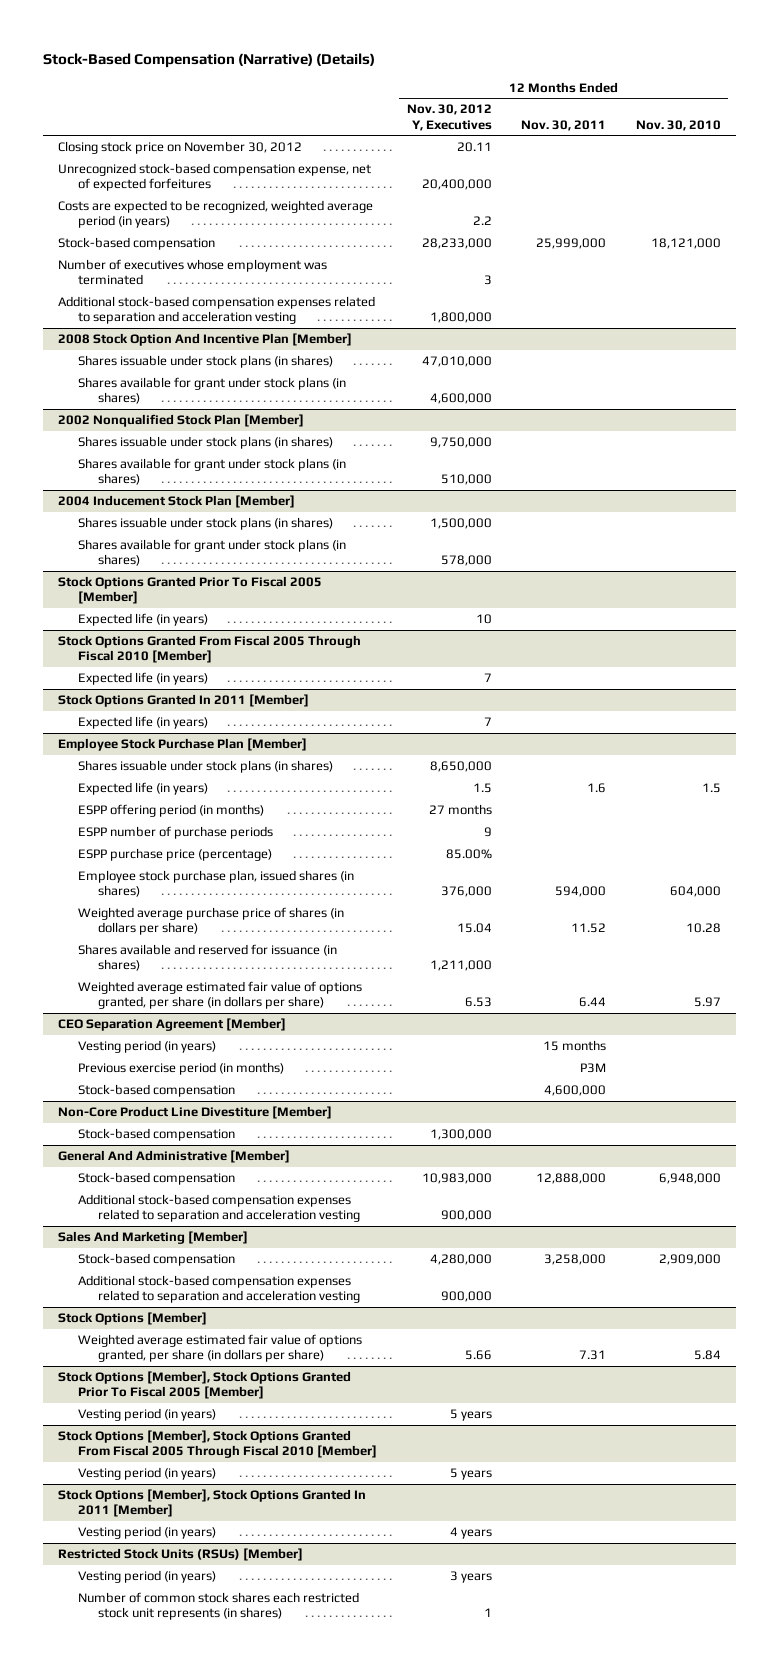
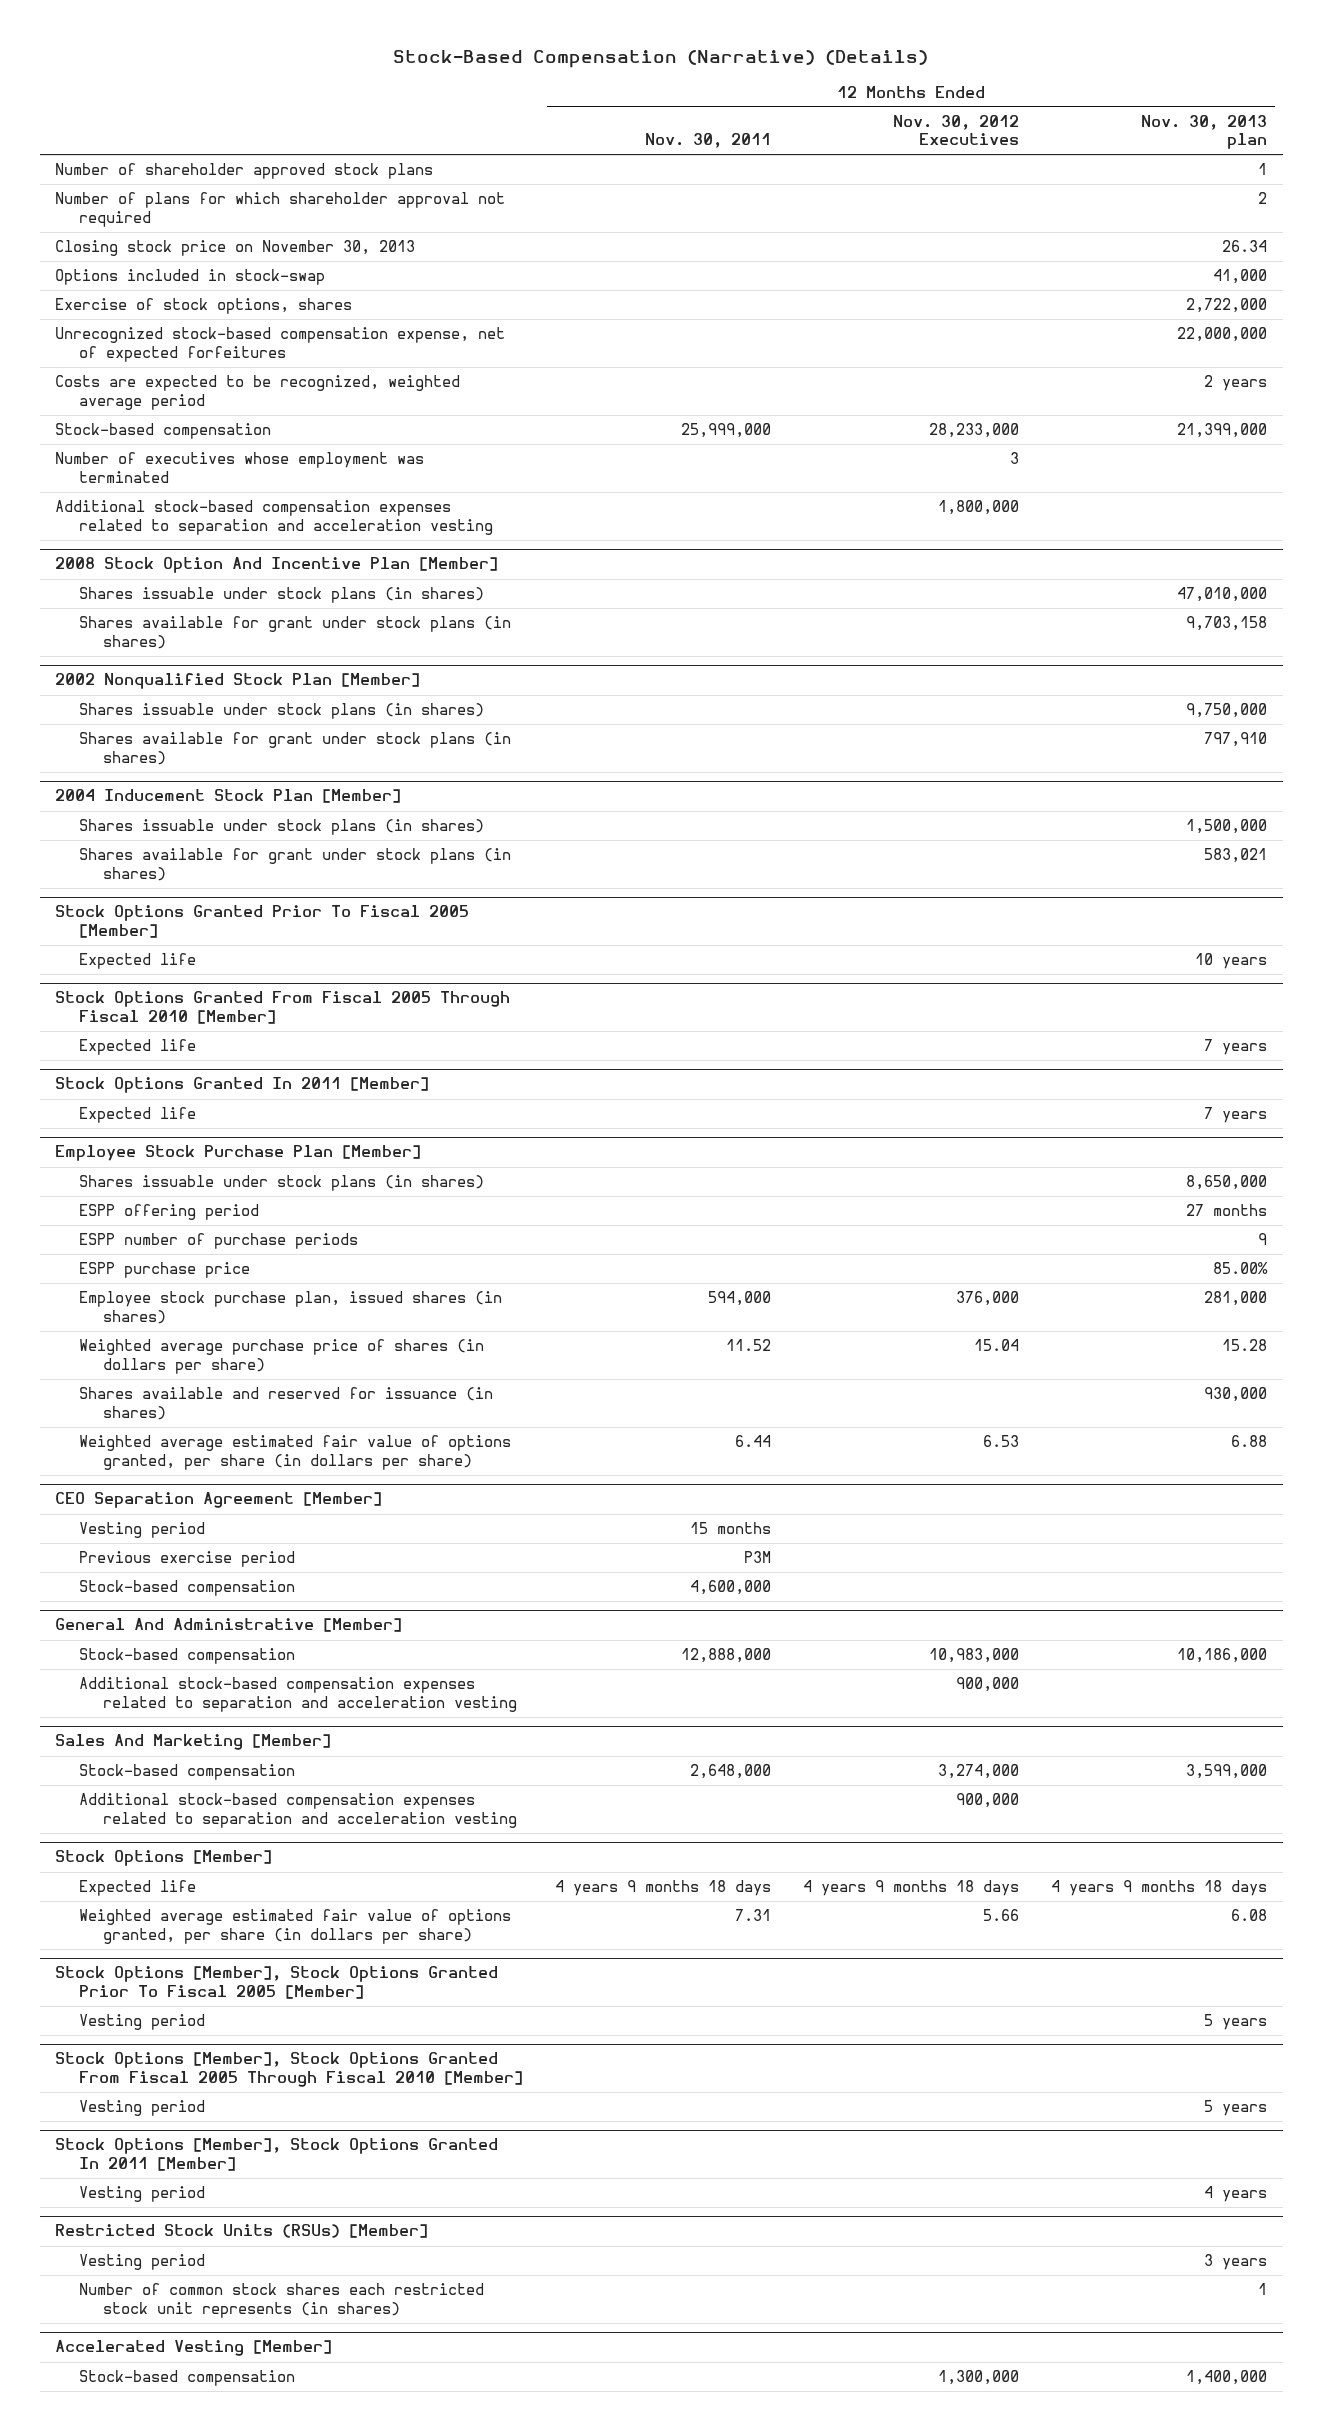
- | 12 Months Ended Nov. 30, 2012 Y, Executives | 12 Months Ended Nov. 30, 2011 | 12 Months Ended Nov. 30, 2010
+ | 12 Months Ended Nov. 30, 2011 | 12 Months Ended Nov. 30, 2012 Executives | 12 Months Ended Nov. 30, 2013 plan
- Closing stock price on November 30, 2012 | 20.11 | |
+ Number of shareholder approved stock plans | | | 1
+ Number of plans for which shareholder approval not required | | | 2
+ Closing stock price on November 30, 2013 | | | 26.34
+ Options included in stock-swap | | | 41,000
+ Exercise of stock options, shares | | | 2,722,000
- Costs are expected to be recognized, weighted average period (in years) | 2.2 | |
+ Costs are expected to be recognized, weighted average period | | | 2 years
@ Stock Options Granted Prior To Fiscal 2005 [Member]
- Expected life (in years) | 10 | |
+ Expected life | | | 10 years
@ Stock Options Granted From Fiscal 2005 Through Fiscal 2010 [Member]
- Expected life (in years) | 7 | |
+ Expected life | | | 7 years
@ Stock Options Granted In 2011 [Member]
- Expected life (in years) | 7 | |
+ Expected life | | | 7 years
@ Employee Stock Purchase Plan [Member]
- Expected life (in years) | 1.5 | 1.6 | 1.5
- ESPP offering period (in months) | 27 months | |
+ ESPP offering period | | | 27 months
- ESPP purchase price (percentage) | 85.00% | |
+ ESPP purchase price | | | 85.00%
@ CEO Separation Agreement [Member]
- Vesting period (in years) | | 15 months |
- Previous exercise period (in months) | | P3M |
+ Vesting period | 15 months | |
+ Previous exercise period | P3M | |
- Non-Core Product Line Divestiture [Member]
- Stock-based compensation | 1,300,000 | |
@ Sales And Marketing [Member]
- Stock-based compensation | 4,280,000 | 3,258,000 | 2,909,000
+ Stock-based compensation | 2,648,000 | 3,274,000 | 3,599,000
@ Stock Options [Member]
+ Expected life | 4 years 9 months 18 days | 4 years 9 months 18 days | 4 years 9 months 18 days
@ Stock Options [Member], Stock Options Granted Prior To Fiscal 2005 [Member]
- Vesting period (in years) | 5 years | |
+ Vesting period | | | 5 years
@ Stock Options [Member], Stock Options Granted From Fiscal 2005 Through Fiscal 2010 [Member]
- Vesting period (in years) | 5 years | |
+ Vesting period | | | 5 years
@ Stock Options [Member], Stock Options Granted In 2011 [Member]
- Vesting period (in years) | 4 years | |
+ Vesting period | | | 4 years
@ Restricted Stock Units (RSUs) [Member]
- Vesting period (in years) | 3 years | |
+ Vesting period | | | 3 years
+ Accelerated Vesting [Member]
+ Stock-based compensation | | 1,300,000 | 1,400,000

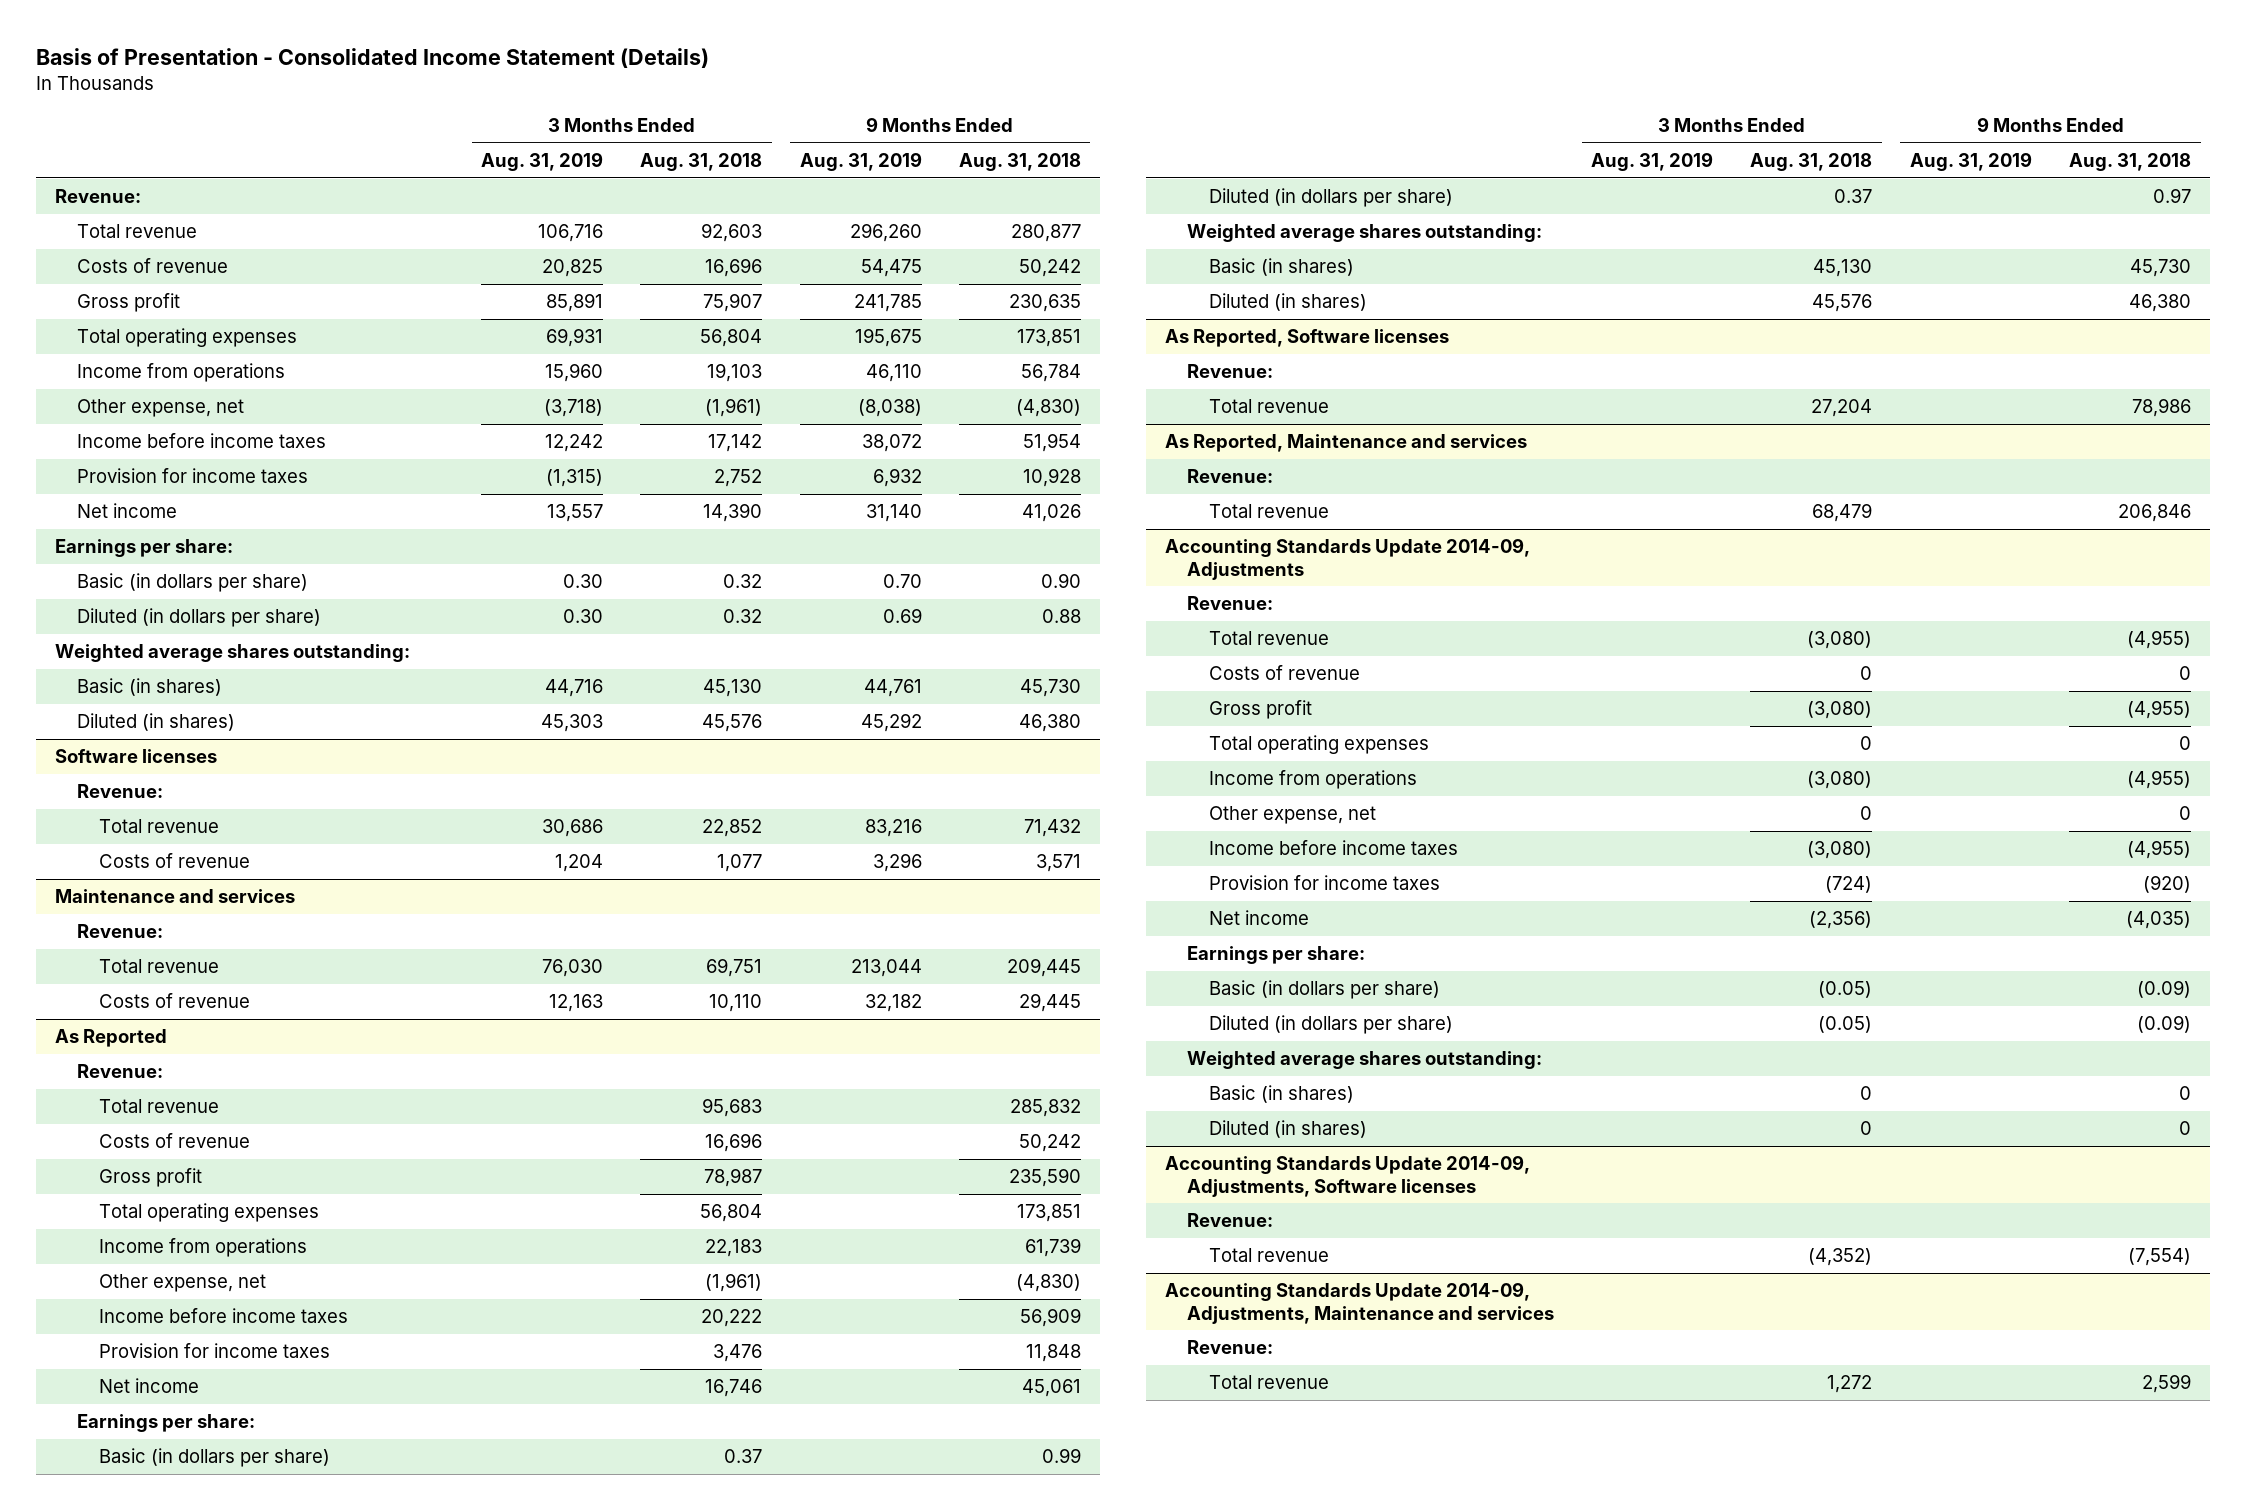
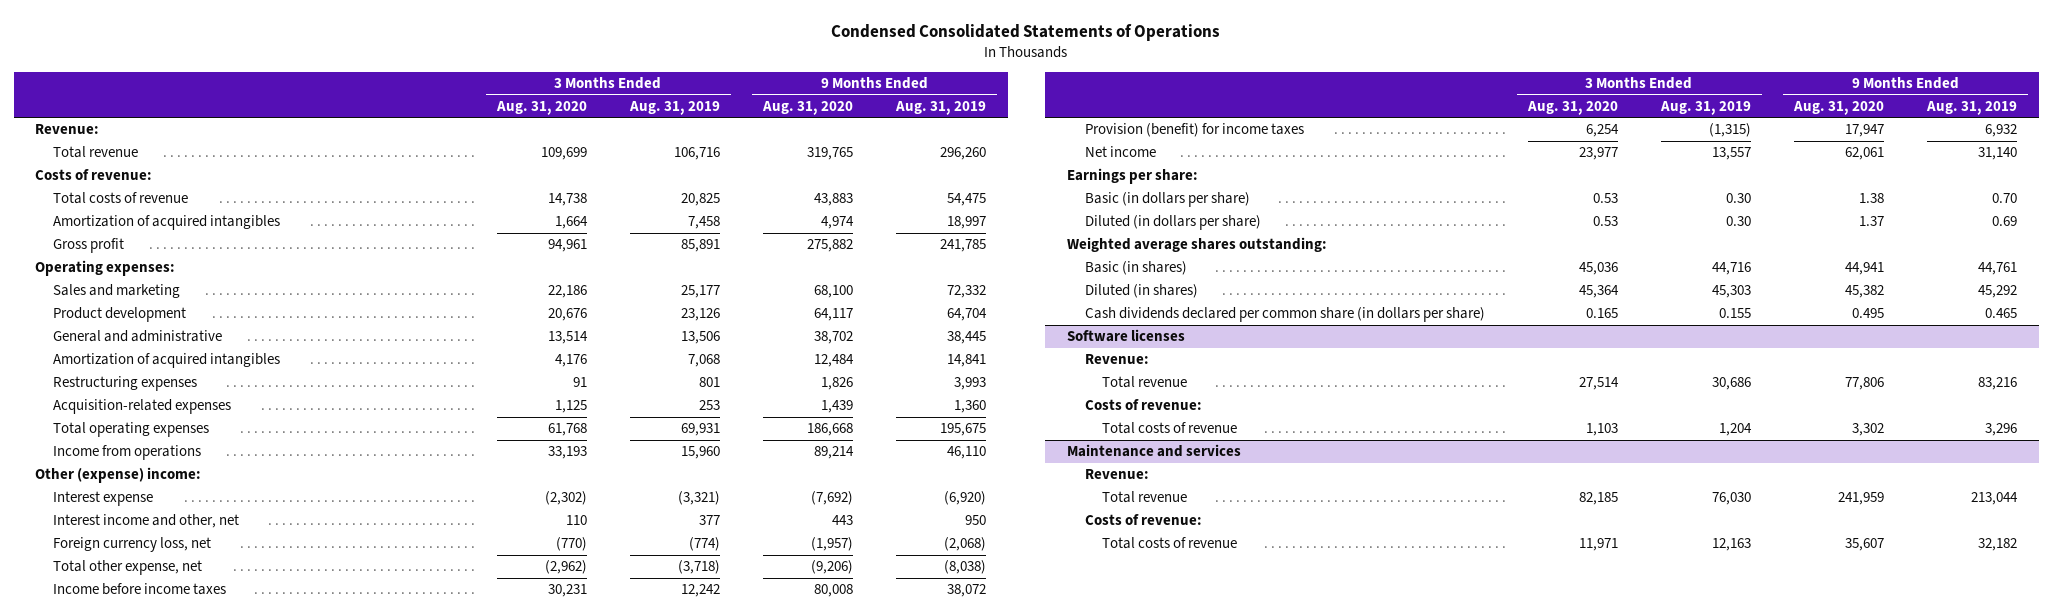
- Basis of Presentation - Consolidated Income Statement (Details)
+ Condensed Consolidated Statements of Operations
- | 3 Months Ended Aug. 31, 2019 | 3 Months Ended Aug. 31, 2018 | 9 Months Ended Aug. 31, 2019 | 9 Months Ended Aug. 31, 2018
+ | 3 Months Ended Aug. 31, 2020 | 3 Months Ended Aug. 31, 2019 | 9 Months Ended Aug. 31, 2020 | 9 Months Ended Aug. 31, 2019
- Costs of revenue | 20,825 | 16,696 | 54,475 | 50,242
+ Costs of revenue:
+ Total costs of revenue | 14,738 | 20,825 | 43,883 | 54,475
+ Amortization of acquired intangibles | 1,664 | 7,458 | 4,974 | 18,997
+ Operating expenses:
+ Sales and marketing | 22,186 | 25,177 | 68,100 | 72,332
+ Product development | 20,676 | 23,126 | 64,117 | 64,704
+ General and administrative | 13,514 | 13,506 | 38,702 | 38,445
+ Amortization of acquired intangibles | 4,176 | 7,068 | 12,484 | 14,841
+ Restructuring expenses | 91 | 801 | 1,826 | 3,993
+ Acquisition-related expenses | 1,125 | 253 | 1,439 | 1,360
- Other expense, net | (3,718) | (1,961) | (8,038) | (4,830)
+ Other (expense) income:
+ Interest expense | (2,302) | (3,321) | (7,692) | (6,920)
+ Interest income and other, net | 110 | 377 | 443 | 950
+ Foreign currency loss, net | (770) | (774) | (1,957) | (2,068)
+ Total other expense, net | (2,962) | (3,718) | (9,206) | (8,038)
- Provision for income taxes | (1,315) | 2,752 | 6,932 | 10,928
+ Provision (benefit) for income taxes | 6,254 | (1,315) | 17,947 | 6,932
+ Cash dividends declared per common share (in dollars per share) | 0.165 | 0.155 | 0.495 | 0.465
@ Software licenses
- Costs of revenue | 1,204 | 1,077 | 3,296 | 3,571
+ Costs of revenue:
+ Total costs of revenue | 1,103 | 1,204 | 3,302 | 3,296
@ Maintenance and services
- Costs of revenue | 12,163 | 10,110 | 32,182 | 29,445
- As Reported
- Revenue:
- Total revenue | | 95,683 | | 285,832
- Costs of revenue | | 16,696 | | 50,242
- Gross profit | | 78,987 | | 235,590
- Total operating expenses | | 56,804 | | 173,851
- Income from operations | | 22,183 | | 61,739
- Other expense, net | | (1,961) | | (4,830)
- Income before income taxes | | 20,222 | | 56,909
- Provision for income taxes | | 3,476 | | 11,848
- Net income | | 16,746 | | 45,061
- Earnings per share:
- Basic (in dollars per share) | | 0.37 | | 0.99
- Diluted (in dollars per share) | | 0.37 | | 0.97
- Weighted average shares outstanding:
- Basic (in shares) | | 45,130 | | 45,730
- Diluted (in shares) | | 45,576 | | 46,380
- As Reported, Software licenses
- Revenue:
- Total revenue | | 27,204 | | 78,986
- As Reported, Maintenance and services
- Revenue:
- Total revenue | | 68,479 | | 206,846
- Accounting Standards Update 2014-09, Adjustments
- Revenue:
- Total revenue | | (3,080) | | (4,955)
- Costs of revenue | | 0 | | 0
- Gross profit | | (3,080) | | (4,955)
- Total operating expenses | | 0 | | 0
- Income from operations | | (3,080) | | (4,955)
- Other expense, net | | 0 | | 0
- Income before income taxes | | (3,080) | | (4,955)
- Provision for income taxes | | (724) | | (920)
- Net income | | (2,356) | | (4,035)
- Earnings per share:
- Basic (in dollars per share) | | (0.05) | | (0.09)
- Diluted (in dollars per share) | | (0.05) | | (0.09)
- Weighted average shares outstanding:
- Basic (in shares) | | 0 | | 0
- Diluted (in shares) | | 0 | | 0
- Accounting Standards Update 2014-09, Adjustments, Software licenses
- Revenue:
- Total revenue | | (4,352) | | (7,554)
- Accounting Standards Update 2014-09, Adjustments, Maintenance and services
- Revenue:
- Total revenue | | 1,272 | | 2,599
@ Maintenance and services
+ Costs of revenue:
+ Total costs of revenue | 11,971 | 12,163 | 35,607 | 32,182

